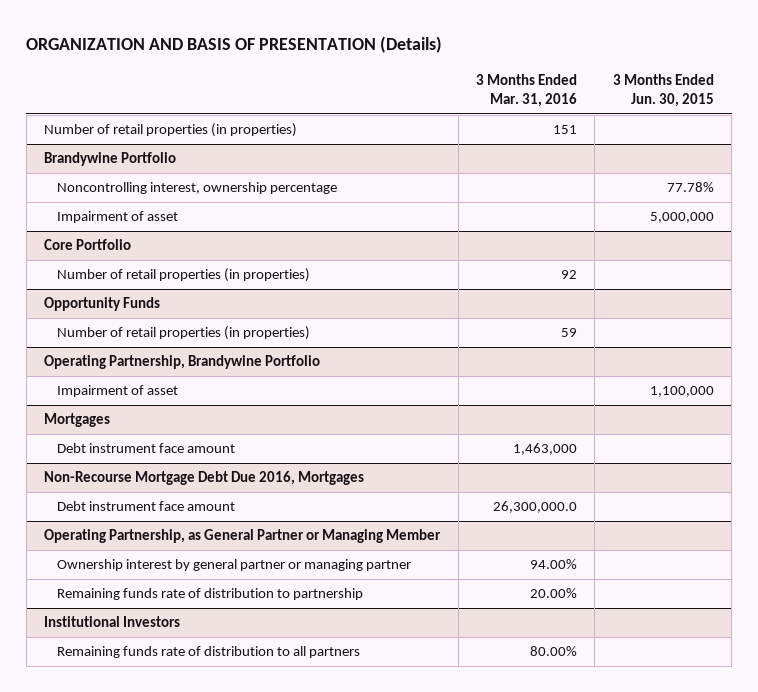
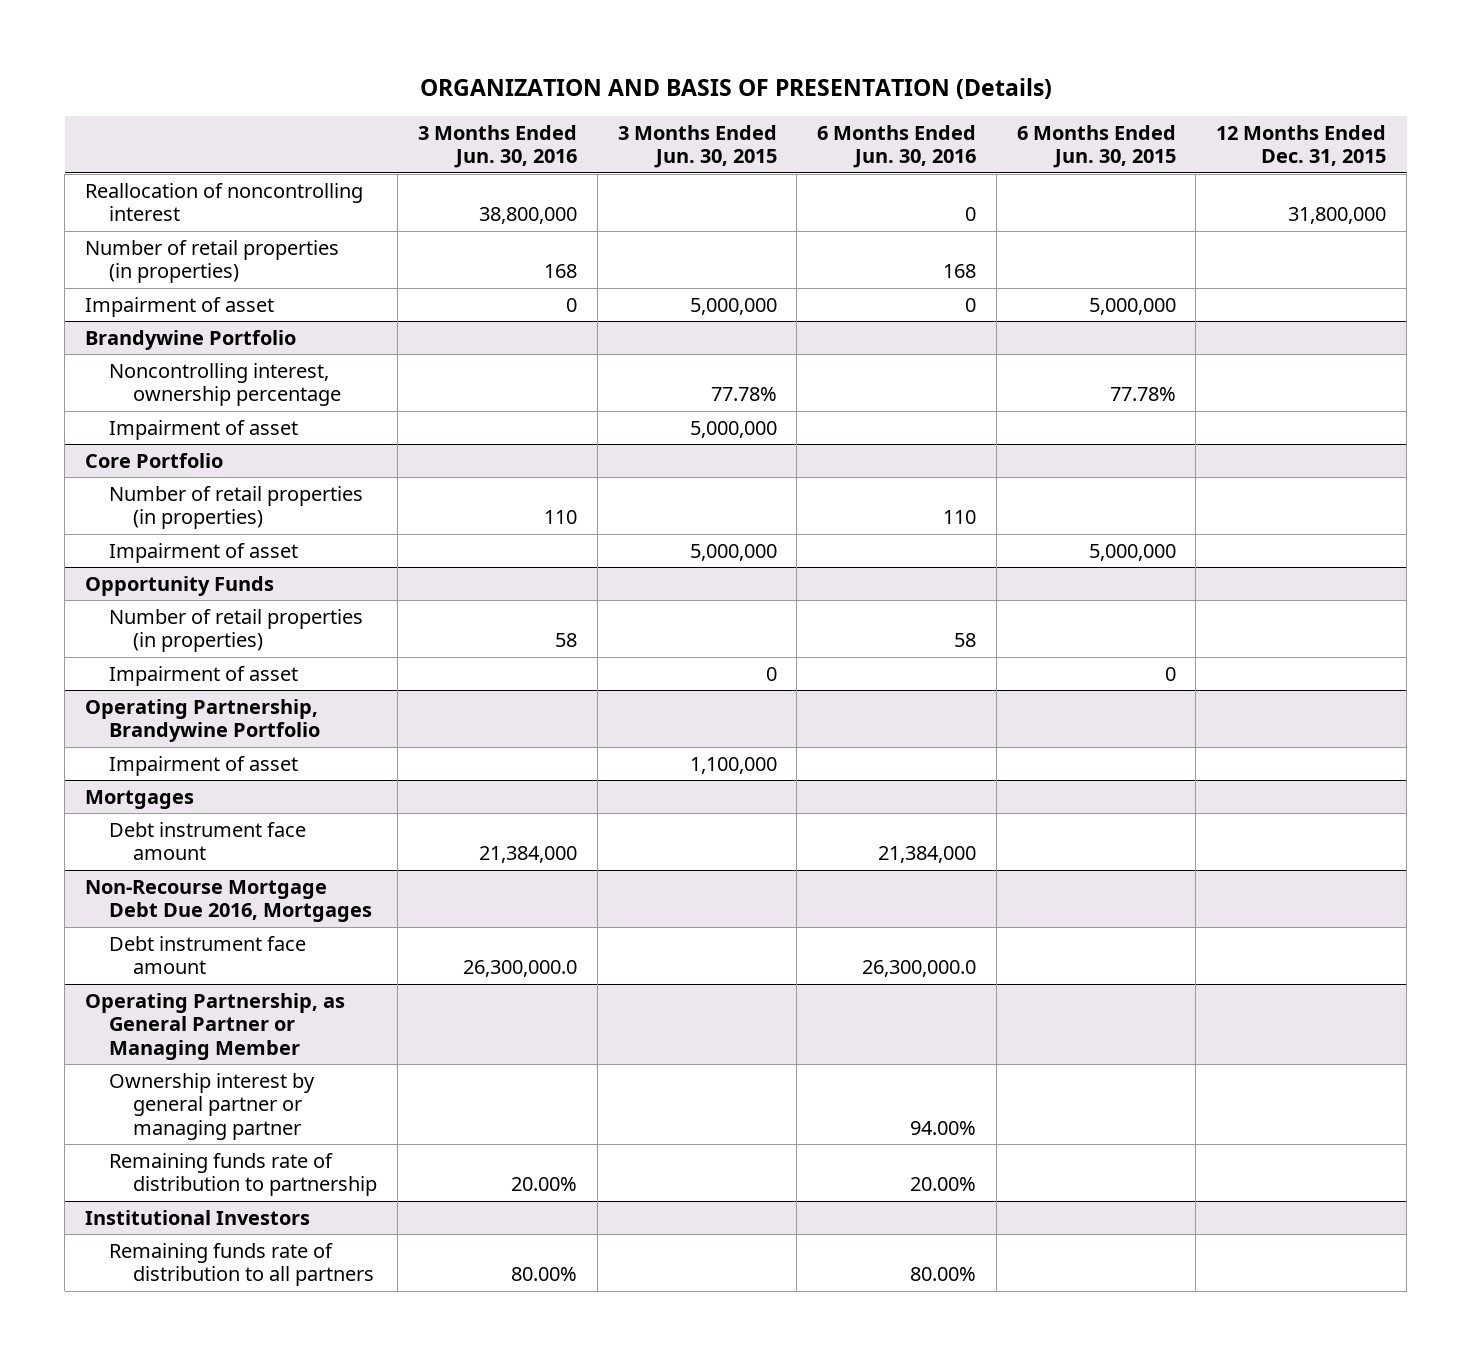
- | 3 Months Ended Mar. 31, 2016 | 3 Months Ended Jun. 30, 2015
+ | 3 Months Ended Jun. 30, 2016 | 3 Months Ended Jun. 30, 2015 | 6 Months Ended Jun. 30, 2016 | 6 Months Ended Jun. 30, 2015 | 12 Months Ended Dec. 31, 2015
+ Reallocation of noncontrolling interest | 38,800,000 | | 0 | | 31,800,000
+ Impairment of asset | 0 | 5,000,000 | 0 | 5,000,000 |
@ Core Portfolio
+ Impairment of asset | | 5,000,000 | | 5,000,000 |
@ Opportunity Funds
+ Impairment of asset | | 0 | | 0 |

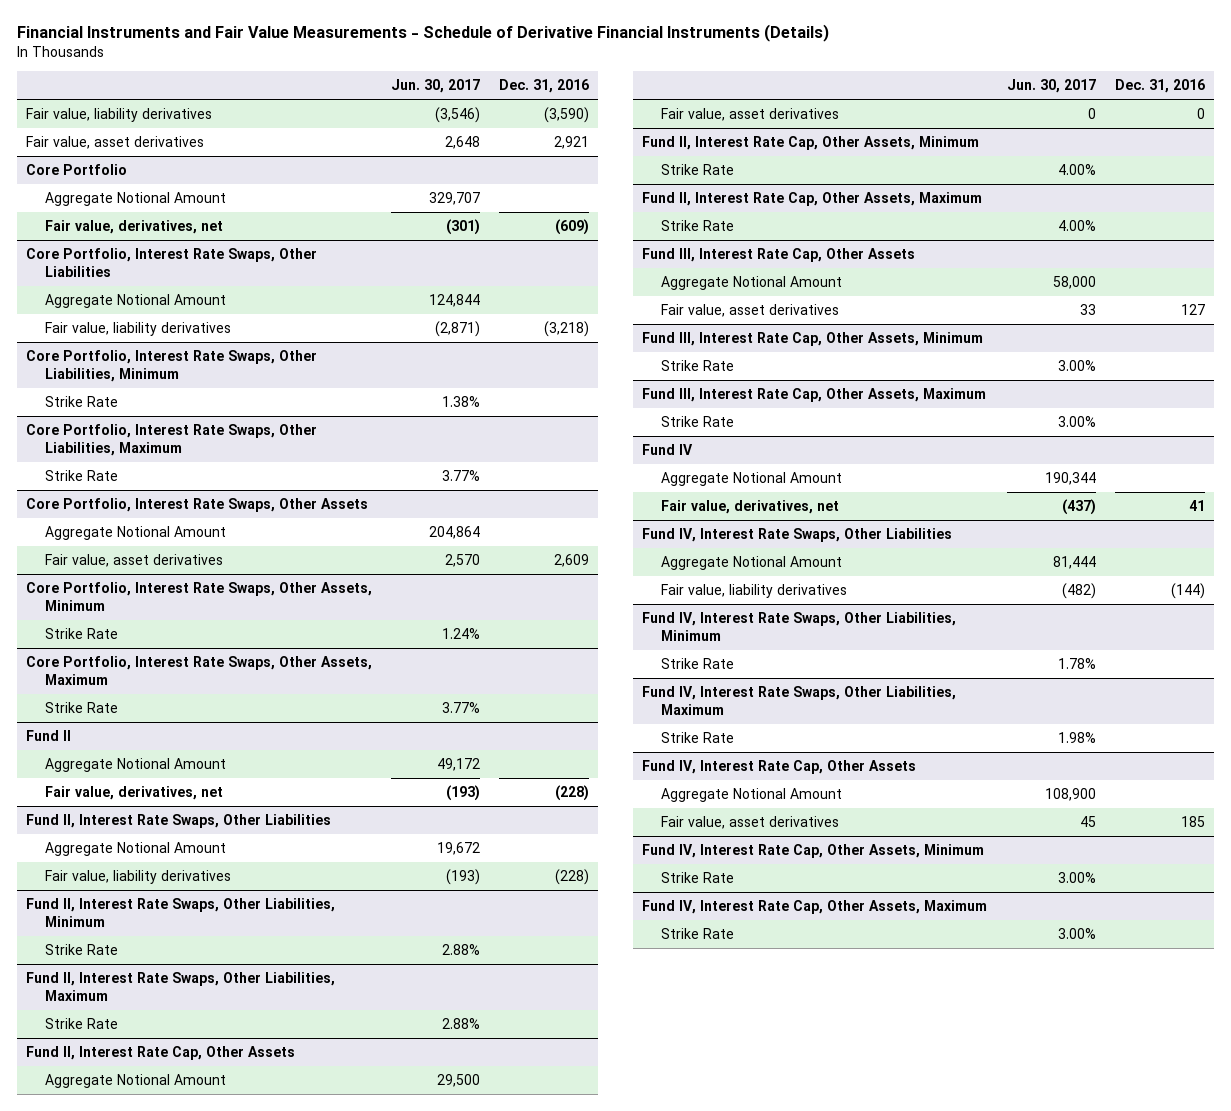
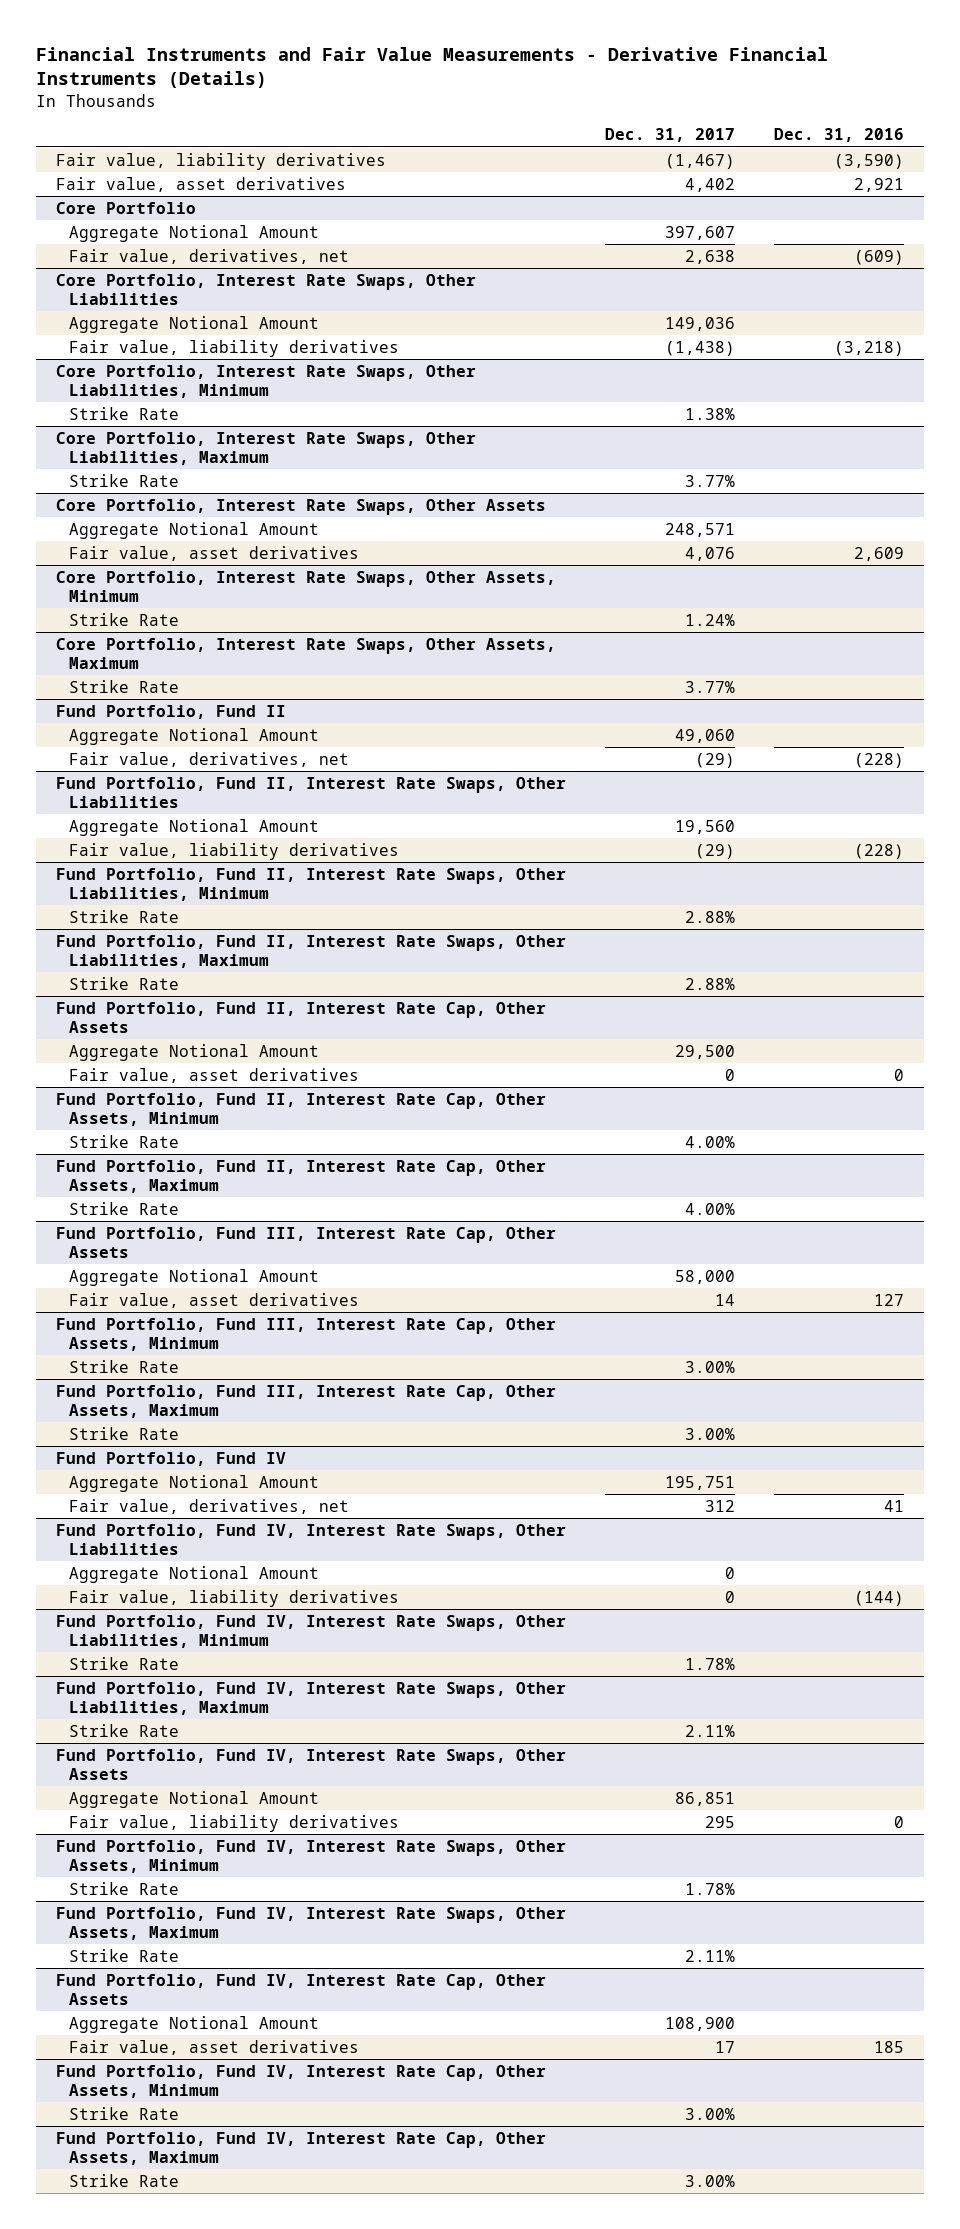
- Financial Instruments and Fair Value Measurements - Schedule of Derivative Financial Instruments (Details)
+ Financial Instruments and Fair Value Measurements - Derivative Financial Instruments (Details)
- | Jun. 30, 2017 | Dec. 31, 2016
+ | Dec. 31, 2017 | Dec. 31, 2016
- Fund II
+ Fund Portfolio, Fund II
- Fund II, Interest Rate Swaps, Other Liabilities
+ Fund Portfolio, Fund II, Interest Rate Swaps, Other Liabilities
- Fund II, Interest Rate Swaps, Other Liabilities, Minimum
+ Fund Portfolio, Fund II, Interest Rate Swaps, Other Liabilities, Minimum
- Fund II, Interest Rate Swaps, Other Liabilities, Maximum
+ Fund Portfolio, Fund II, Interest Rate Swaps, Other Liabilities, Maximum
- Fund II, Interest Rate Cap, Other Assets
+ Fund Portfolio, Fund II, Interest Rate Cap, Other Assets
- Fund II, Interest Rate Cap, Other Assets, Minimum
+ Fund Portfolio, Fund II, Interest Rate Cap, Other Assets, Minimum
- Fund II, Interest Rate Cap, Other Assets, Maximum
+ Fund Portfolio, Fund II, Interest Rate Cap, Other Assets, Maximum
- Fund III, Interest Rate Cap, Other Assets
+ Fund Portfolio, Fund III, Interest Rate Cap, Other Assets
- Fund III, Interest Rate Cap, Other Assets, Minimum
+ Fund Portfolio, Fund III, Interest Rate Cap, Other Assets, Minimum
- Fund III, Interest Rate Cap, Other Assets, Maximum
+ Fund Portfolio, Fund III, Interest Rate Cap, Other Assets, Maximum
- Fund IV
+ Fund Portfolio, Fund IV
- Fund IV, Interest Rate Swaps, Other Liabilities
+ Fund Portfolio, Fund IV, Interest Rate Swaps, Other Liabilities
- Fund IV, Interest Rate Swaps, Other Liabilities, Minimum
+ Fund Portfolio, Fund IV, Interest Rate Swaps, Other Liabilities, Minimum
- Fund IV, Interest Rate Swaps, Other Liabilities, Maximum
+ Fund Portfolio, Fund IV, Interest Rate Swaps, Other Liabilities, Maximum
- Fund IV, Interest Rate Cap, Other Assets
+ Fund Portfolio, Fund IV, Interest Rate Swaps, Other Assets
+ Aggregate Notional Amount | 86,851 |
+ Fair value, liability derivatives | 295 | 0
+ Fund Portfolio, Fund IV, Interest Rate Swaps, Other Assets, Minimum
+ Strike Rate | 1.78% |
+ Fund Portfolio, Fund IV, Interest Rate Swaps, Other Assets, Maximum
+ Strike Rate | 2.11% |
+ Fund Portfolio, Fund IV, Interest Rate Cap, Other Assets
- Fund IV, Interest Rate Cap, Other Assets, Minimum
+ Fund Portfolio, Fund IV, Interest Rate Cap, Other Assets, Minimum
- Fund IV, Interest Rate Cap, Other Assets, Maximum
+ Fund Portfolio, Fund IV, Interest Rate Cap, Other Assets, Maximum

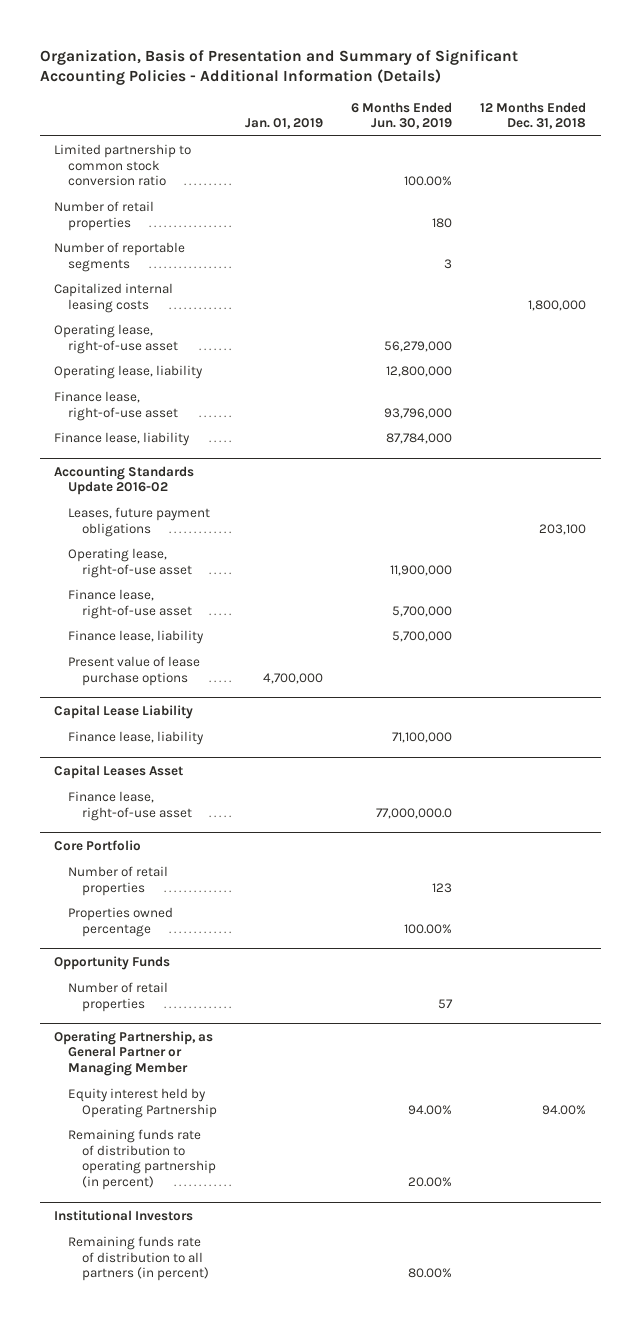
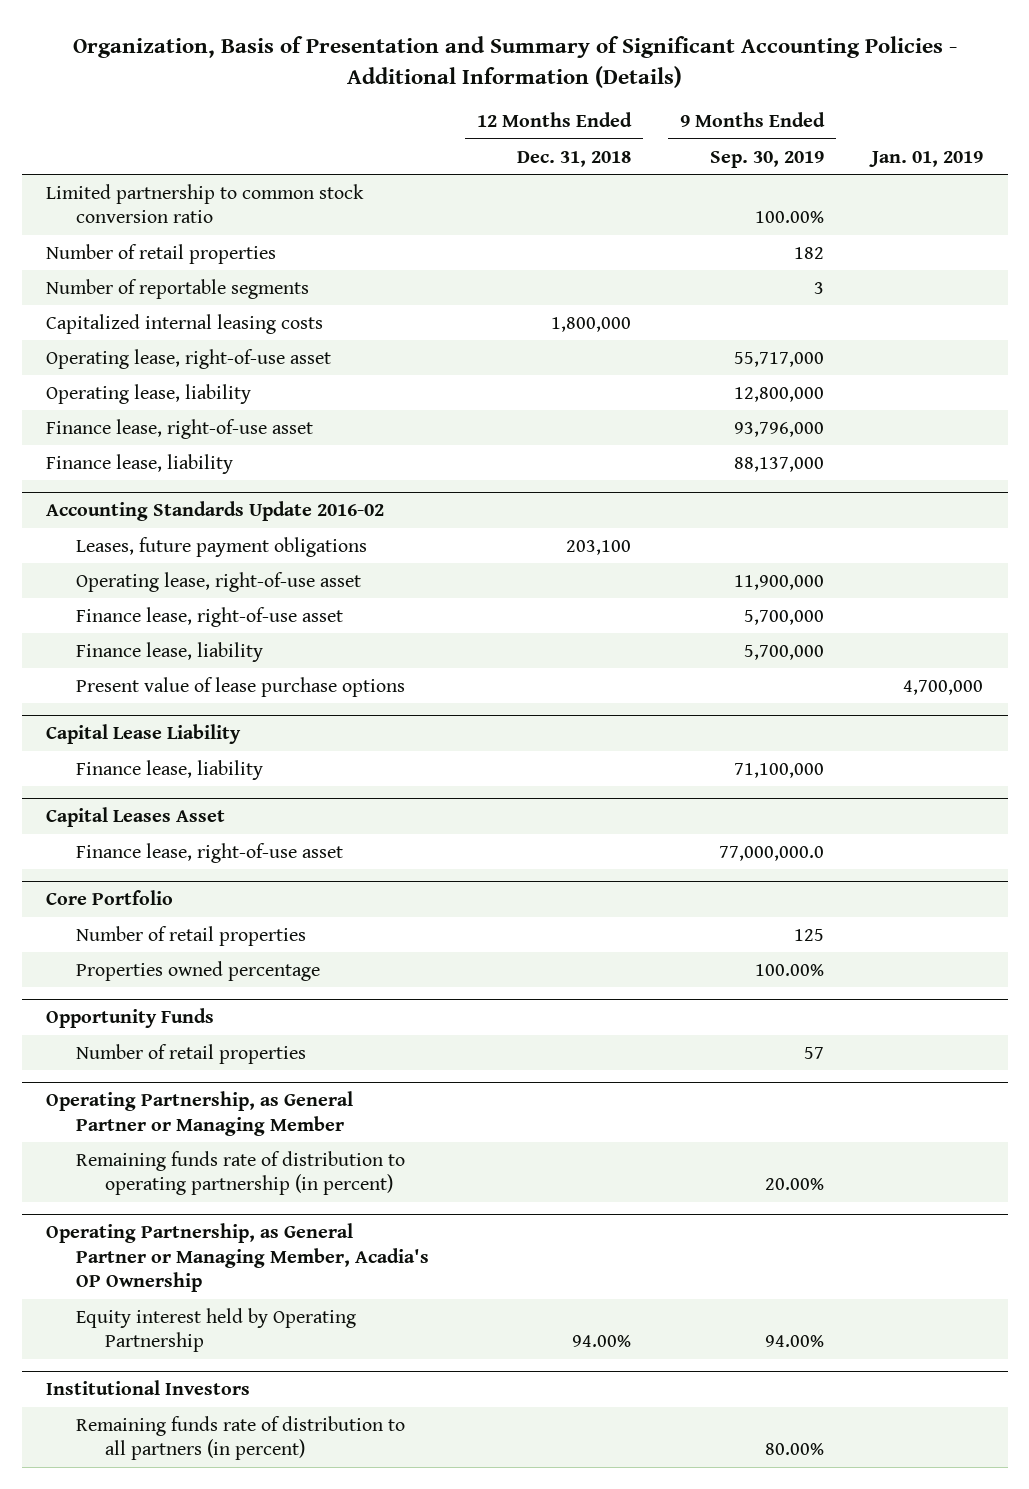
- | Jan. 01, 2019 | 6 Months Ended Jun. 30, 2019 | 12 Months Ended Dec. 31, 2018
+ | 12 Months Ended Dec. 31, 2018 | 9 Months Ended Sep. 30, 2019 | Jan. 01, 2019
@ Operating Partnership, as General Partner or Managing Member
- Equity interest held by Operating Partnership | | 94.00% | 94.00%
+ Operating Partnership, as General Partner or Managing Member, Acadia's OP Ownership
+ Equity interest held by Operating Partnership | 94.00% | 94.00% |

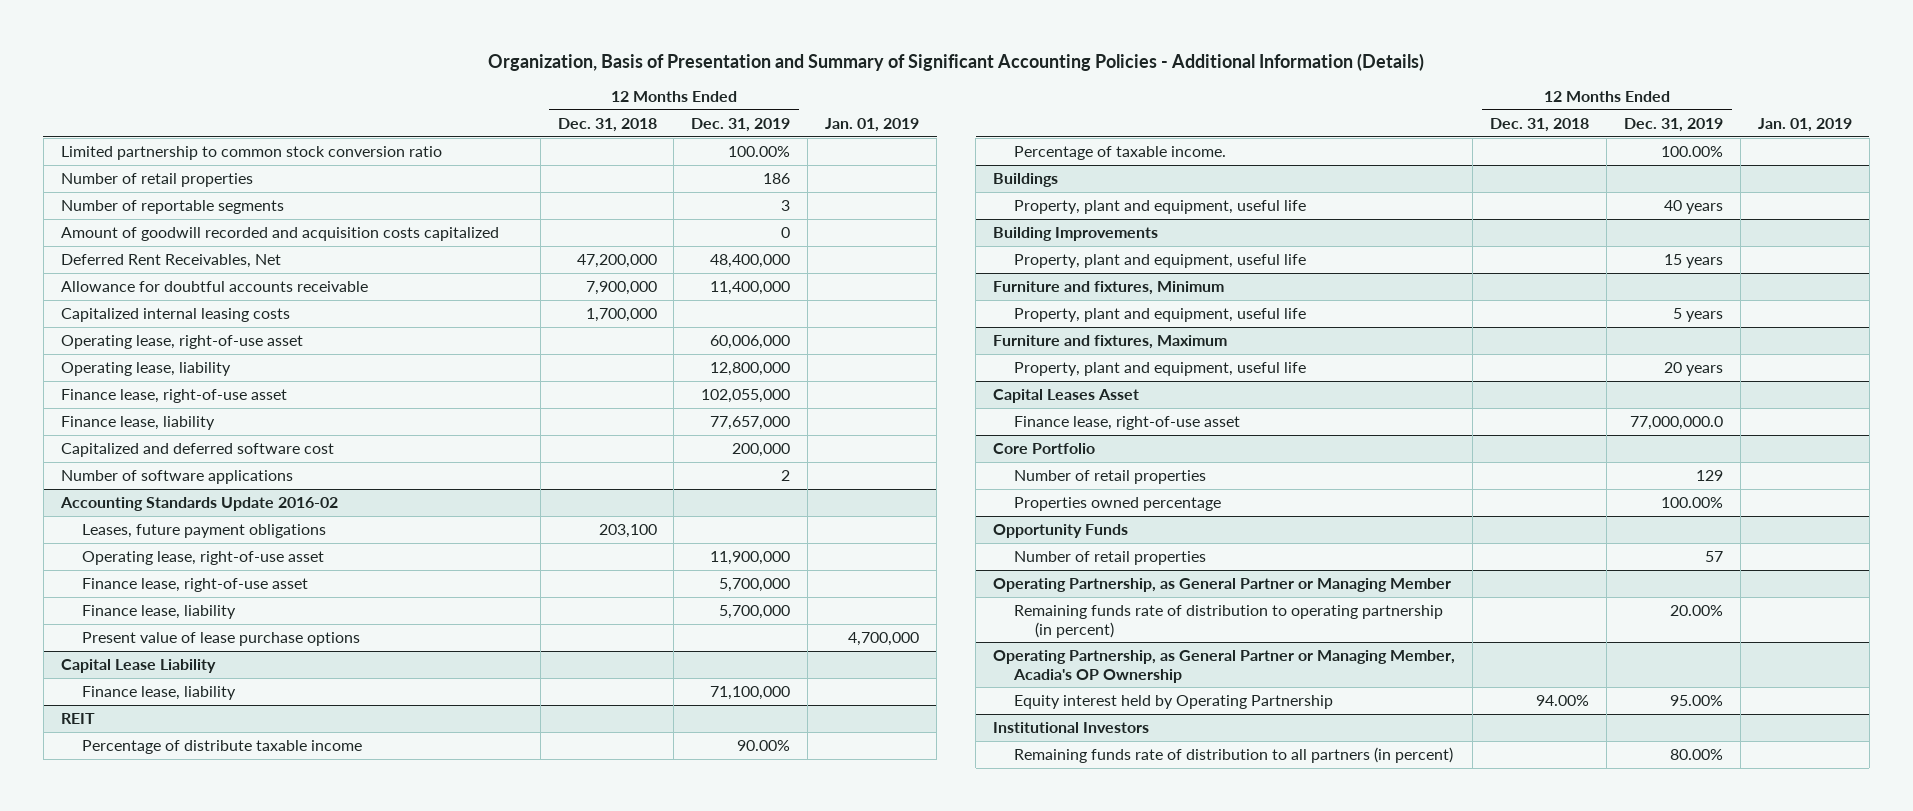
- | 12 Months Ended Dec. 31, 2018 | 9 Months Ended Sep. 30, 2019 | Jan. 01, 2019
+ | 12 Months Ended Dec. 31, 2018 | 12 Months Ended Dec. 31, 2019 | Jan. 01, 2019
- Capitalized internal leasing costs | 1,800,000 | |
+ Amount of goodwill recorded and acquisition costs capitalized | | 0 |
+ Deferred Rent Receivables, Net | 47,200,000 | 48,400,000 |
+ Allowance for doubtful accounts receivable | 7,900,000 | 11,400,000 |
+ Capitalized internal leasing costs | 1,700,000 | |
+ Capitalized and deferred software cost | | 200,000 |
+ Number of software applications | | 2 |
+ REIT
+ Percentage of distribute taxable income | | 90.00% |
+ Percentage of taxable income. | | 100.00% |
+ Buildings
+ Property, plant and equipment, useful life | | 40 years |
+ Building Improvements
+ Property, plant and equipment, useful life | | 15 years |
+ Furniture and fixtures, Minimum
+ Property, plant and equipment, useful life | | 5 years |
+ Furniture and fixtures, Maximum
+ Property, plant and equipment, useful life | | 20 years |

